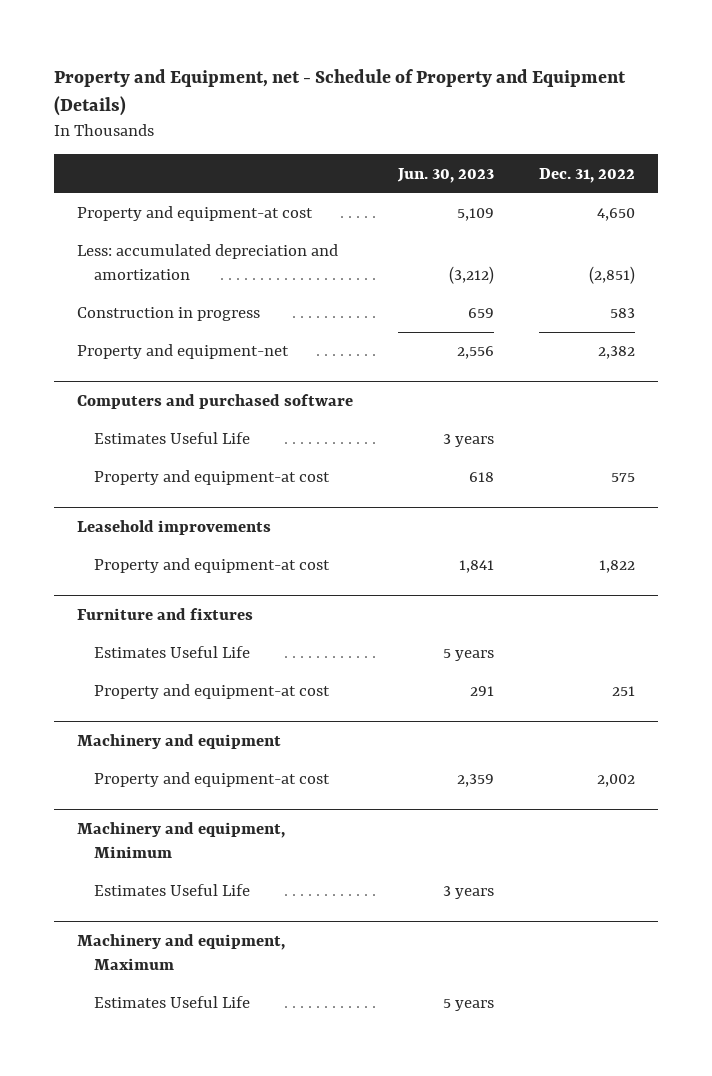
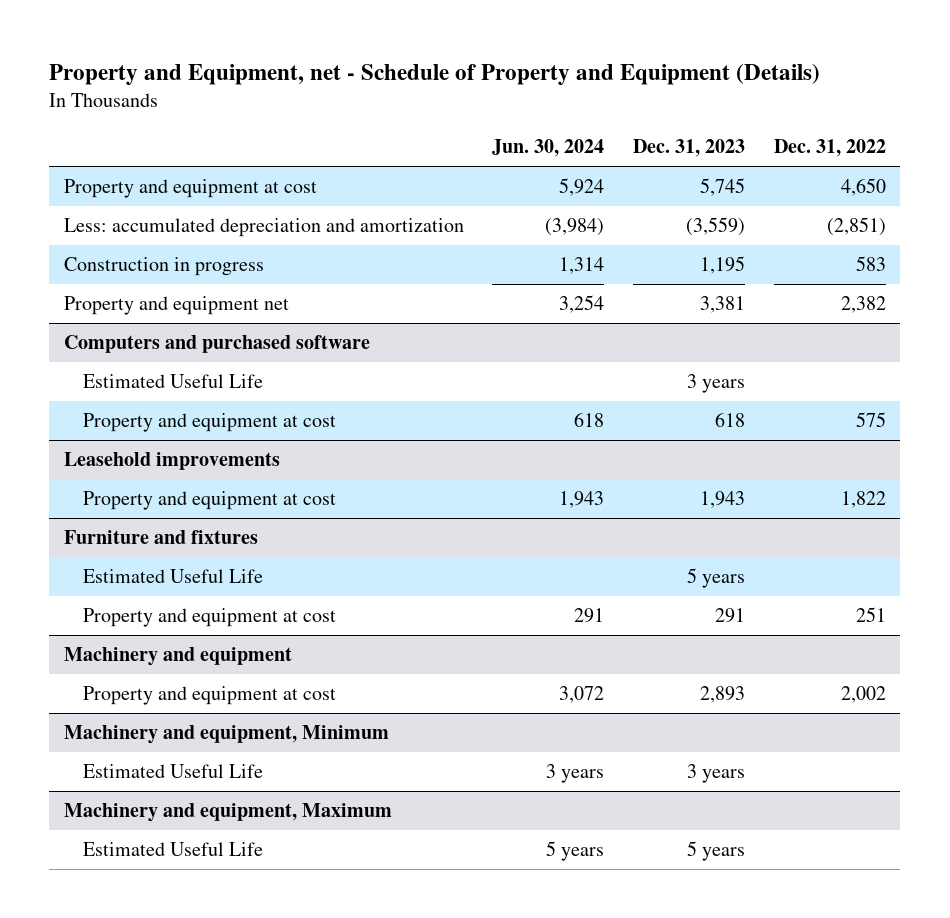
- | Jun. 30, 2023 | Dec. 31, 2022
+ | Jun. 30, 2024 | Dec. 31, 2023 | Dec. 31, 2022
- Property and equipment-at cost | 5,109 | 4,650
+ Property and equipment at cost | 5,924 | 5,745 | 4,650
- Property and equipment-net | 2,556 | 2,382
+ Property and equipment net | 3,254 | 3,381 | 2,382
@ Computers and purchased software
- Estimates Useful Life | 3 years |
- Property and equipment-at cost | 618 | 575
+ Estimated Useful Life | | 3 years |
+ Property and equipment at cost | 618 | 618 | 575
@ Leasehold improvements
- Property and equipment-at cost | 1,841 | 1,822
+ Property and equipment at cost | 1,943 | 1,943 | 1,822
@ Furniture and fixtures
- Estimates Useful Life | 5 years |
- Property and equipment-at cost | 291 | 251
+ Estimated Useful Life | | 5 years |
+ Property and equipment at cost | 291 | 291 | 251
@ Machinery and equipment
- Property and equipment-at cost | 2,359 | 2,002
+ Property and equipment at cost | 3,072 | 2,893 | 2,002
@ Machinery and equipment, Minimum
- Estimates Useful Life | 3 years |
+ Estimated Useful Life | 3 years | 3 years |
@ Machinery and equipment, Maximum
- Estimates Useful Life | 5 years |
+ Estimated Useful Life | 5 years | 5 years |

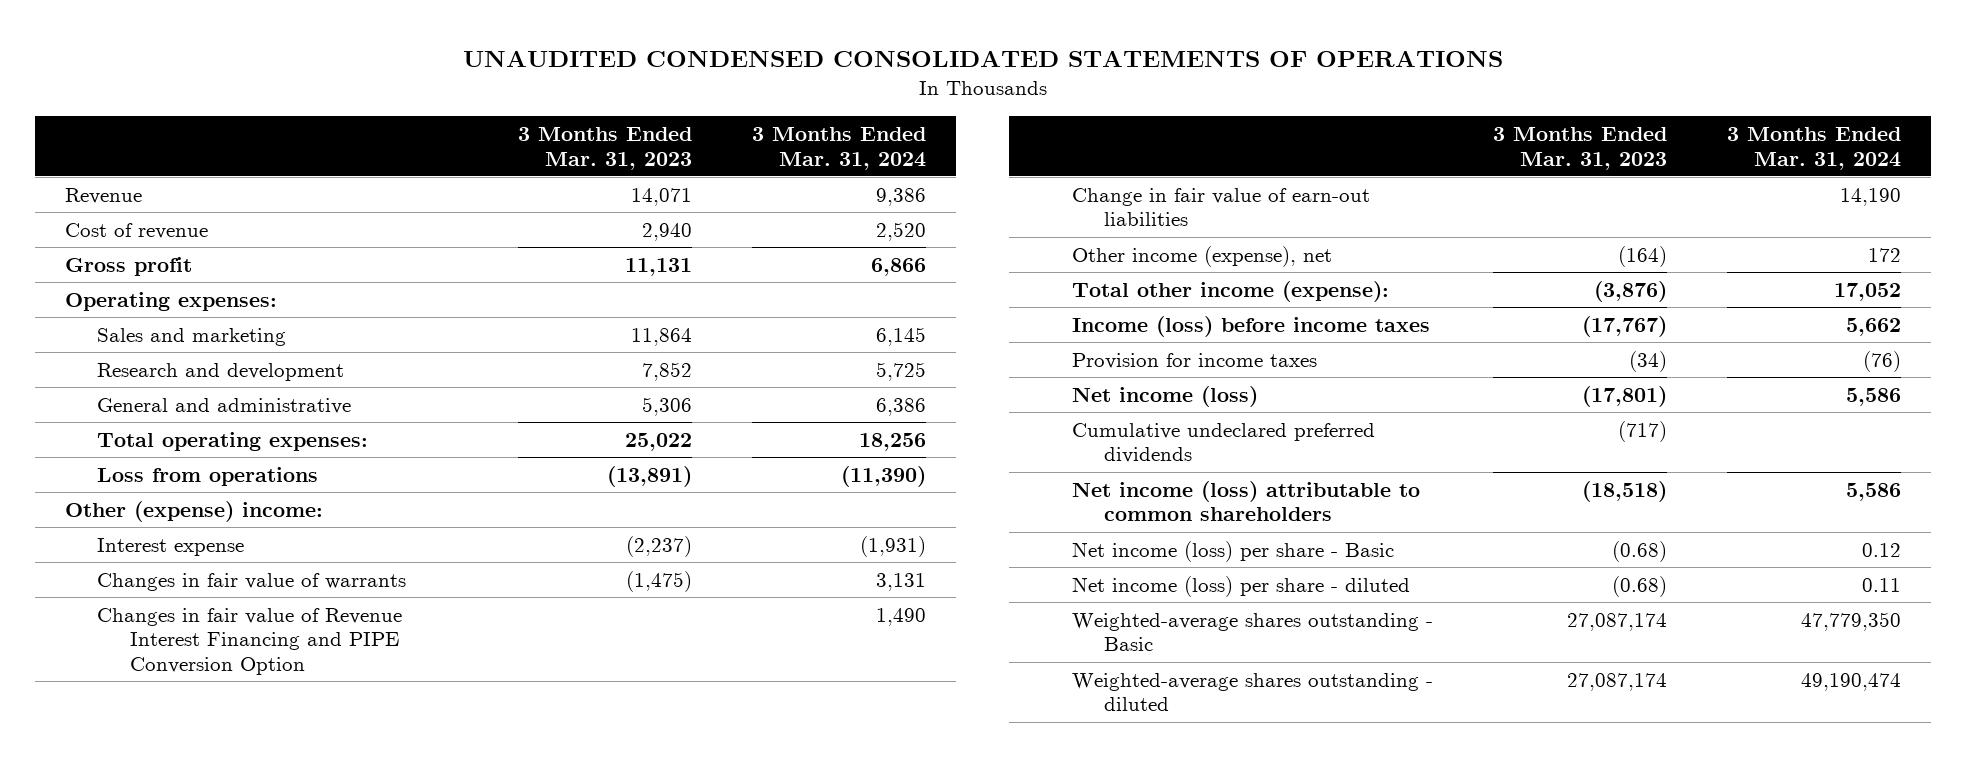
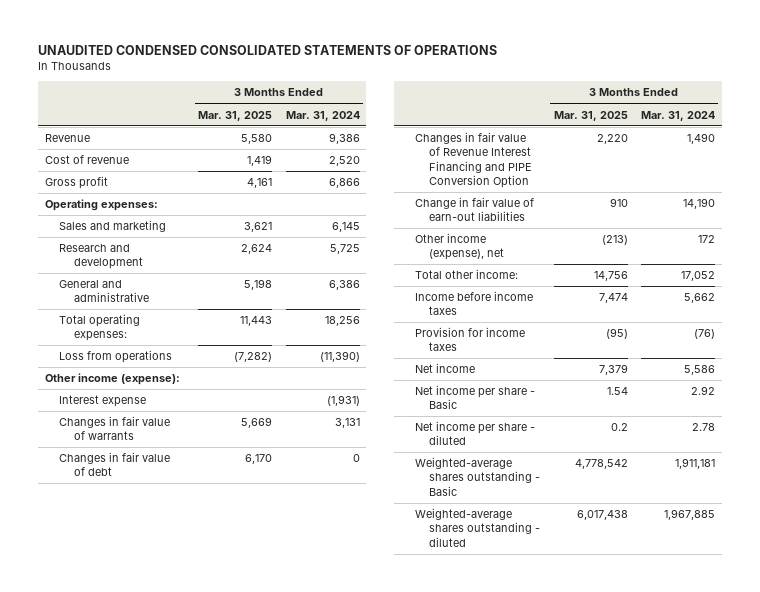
- | 3 Months Ended Mar. 31, 2023 | 3 Months Ended Mar. 31, 2024
+ | 3 Months Ended Mar. 31, 2025 | 3 Months Ended Mar. 31, 2024
- Other (expense) income:
+ Other income (expense):
+ Changes in fair value of debt | 6,170 | 0
- Total other income (expense): | (3,876) | 17,052
- Income (loss) before income taxes | (17,767) | 5,662
+ Total other income: | 14,756 | 17,052
+ Income before income taxes | 7,474 | 5,662
- Net income (loss) | (17,801) | 5,586
- Cumulative undeclared preferred dividends | (717) |
- Net income (loss) attributable to common shareholders | (18,518) | 5,586
- Net income (loss) per share - Basic | (0.68) | 0.12
- Net income (loss) per share - diluted | (0.68) | 0.11
- Weighted-average shares outstanding - Basic | 27,087,174 | 47,779,350
- Weighted-average shares outstanding - diluted | 27,087,174 | 49,190,474
+ Net income | 7,379 | 5,586
+ Net income per share - Basic | 1.54 | 2.92
+ Net income per share - diluted | 0.2 | 2.78
+ Weighted-average shares outstanding - Basic | 4,778,542 | 1,911,181
+ Weighted-average shares outstanding - diluted | 6,017,438 | 1,967,885

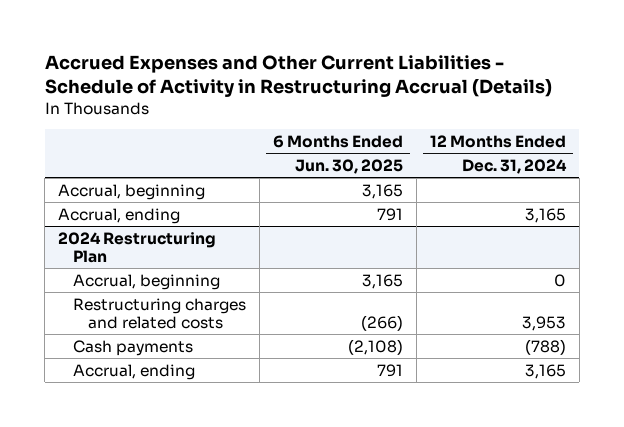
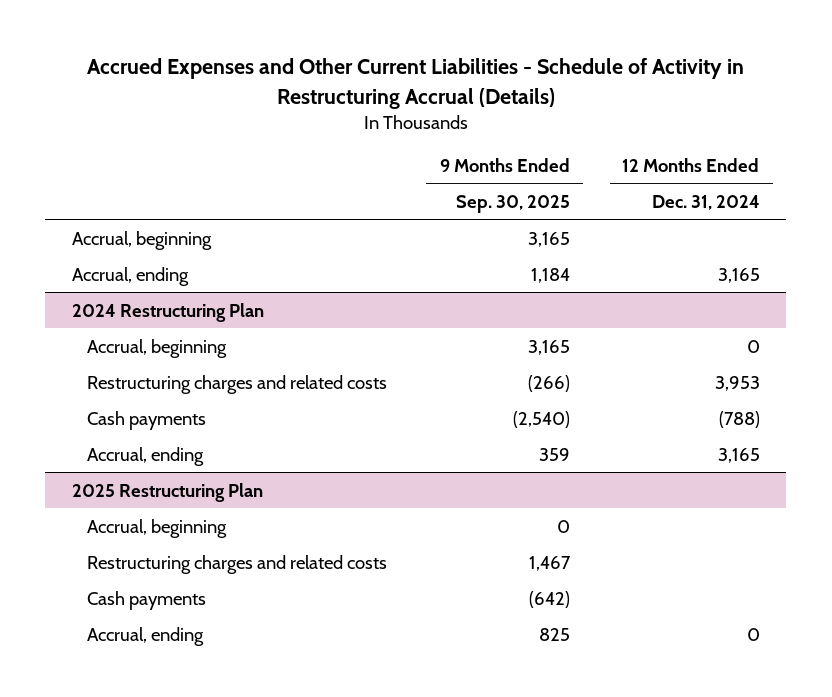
- | 6 Months Ended Jun. 30, 2025 | 12 Months Ended Dec. 31, 2024
+ | 9 Months Ended Sep. 30, 2025 | 12 Months Ended Dec. 31, 2024
+ 2025 Restructuring Plan
+ Accrual, beginning | 0 |
+ Restructuring charges and related costs | 1,467 |
+ Cash payments | (642) |
+ Accrual, ending | 825 | 0

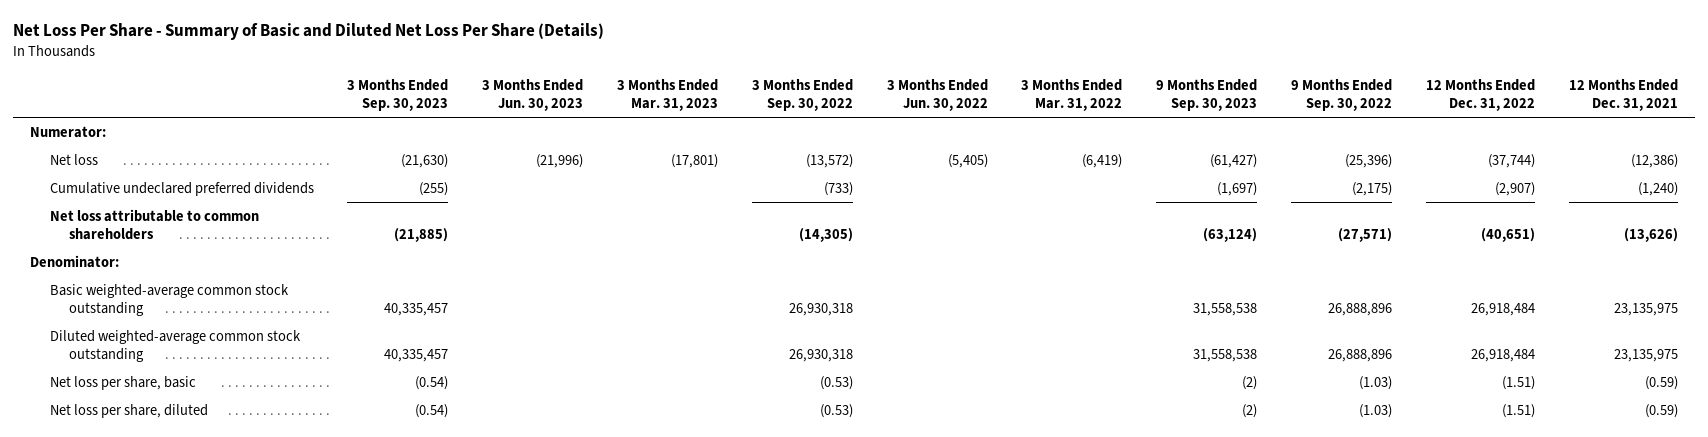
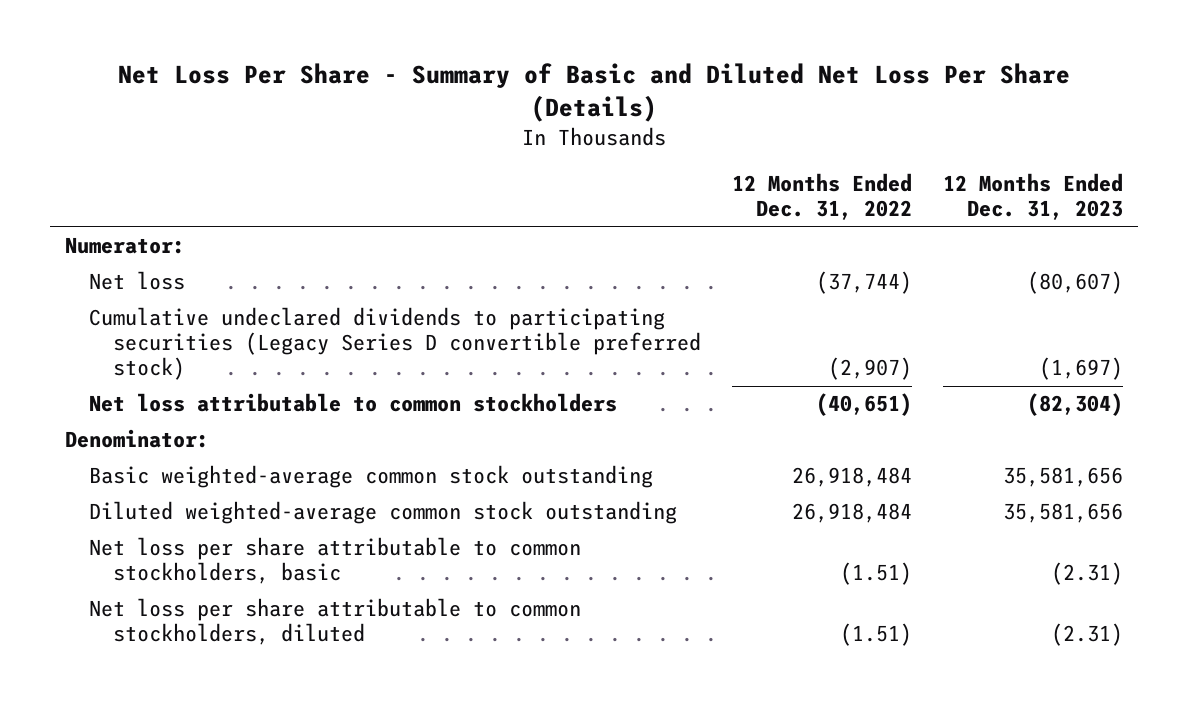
- | 3 Months Ended Sep. 30, 2023 | 3 Months Ended Jun. 30, 2023 | 3 Months Ended Mar. 31, 2023 | 3 Months Ended Sep. 30, 2022 | 3 Months Ended Jun. 30, 2022 | 3 Months Ended Mar. 31, 2022 | 9 Months Ended Sep. 30, 2023 | 9 Months Ended Sep. 30, 2022 | 12 Months Ended Dec. 31, 2022 | 12 Months Ended Dec. 31, 2021
+ | 12 Months Ended Dec. 31, 2022 | 12 Months Ended Dec. 31, 2023
- Cumulative undeclared preferred dividends | (255) | | | (733) | | | (1,697) | (2,175) | (2,907) | (1,240)
- Net loss attributable to common shareholders | (21,885) | | | (14,305) | | | (63,124) | (27,571) | (40,651) | (13,626)
+ Cumulative undeclared dividends to participating securities (Legacy Series D convertible preferred stock) | (2,907) | (1,697)
+ Net loss attributable to common stockholders | (40,651) | (82,304)
- Net loss per share, basic | (0.54) | | | (0.53) | | | (2) | (1.03) | (1.51) | (0.59)
- Net loss per share, diluted | (0.54) | | | (0.53) | | | (2) | (1.03) | (1.51) | (0.59)
+ Net loss per share attributable to common stockholders, basic | (1.51) | (2.31)
+ Net loss per share attributable to common stockholders, diluted | (1.51) | (2.31)

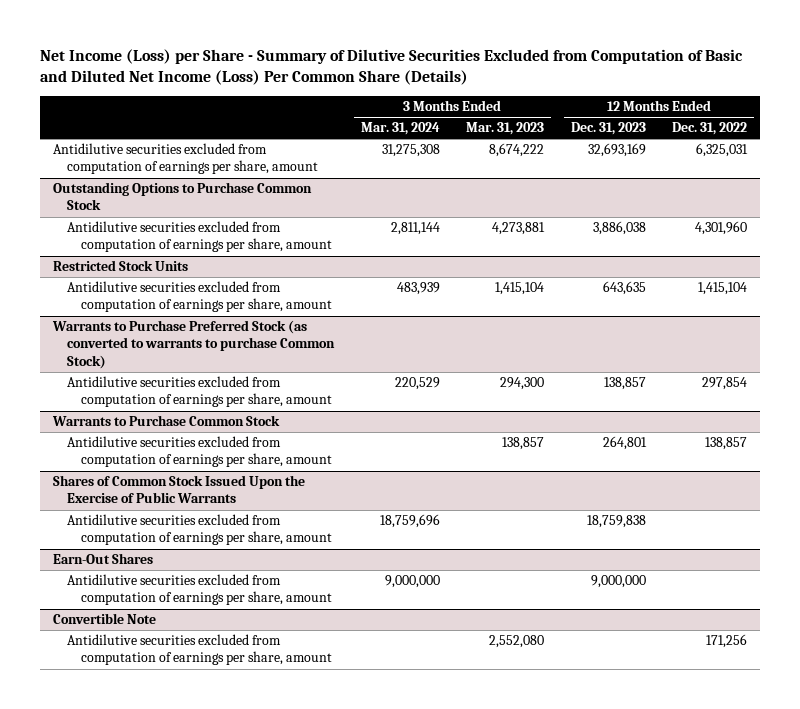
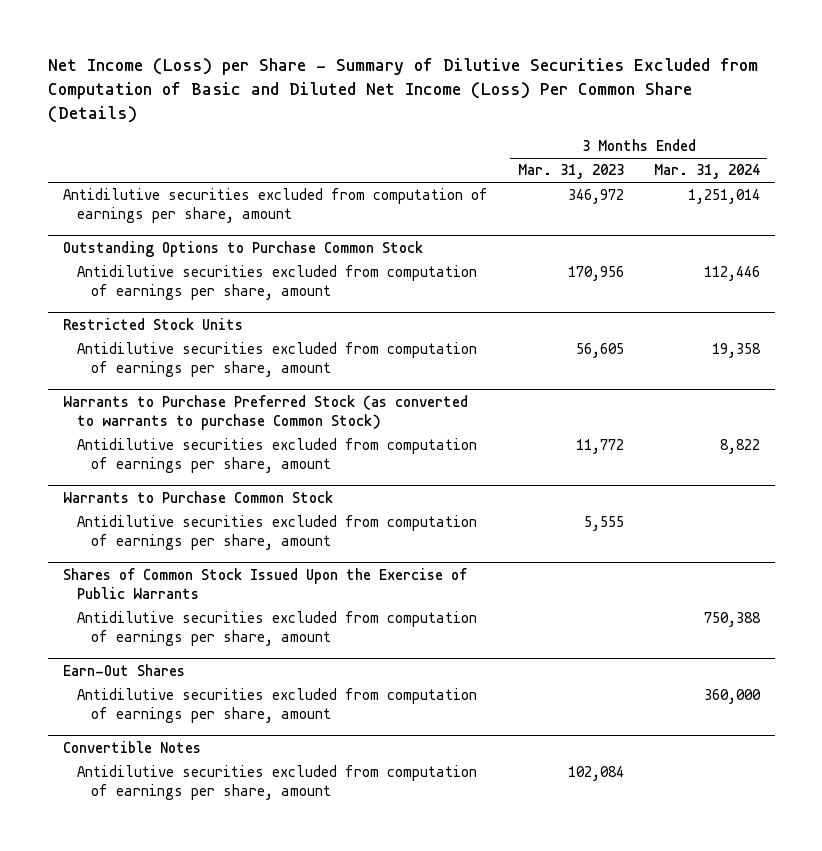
- | 3 Months Ended Mar. 31, 2024 | 3 Months Ended Mar. 31, 2023 | 12 Months Ended Dec. 31, 2023 | 12 Months Ended Dec. 31, 2022
+ | 3 Months Ended Mar. 31, 2023 | 3 Months Ended Mar. 31, 2024
- Antidilutive securities excluded from computation of earnings per share, amount | 31,275,308 | 8,674,222 | 32,693,169 | 6,325,031
+ Antidilutive securities excluded from computation of earnings per share, amount | 346,972 | 1,251,014
@ Outstanding Options to Purchase Common Stock
- Antidilutive securities excluded from computation of earnings per share, amount | 2,811,144 | 4,273,881 | 3,886,038 | 4,301,960
+ Antidilutive securities excluded from computation of earnings per share, amount | 170,956 | 112,446
@ Restricted Stock Units
- Antidilutive securities excluded from computation of earnings per share, amount | 483,939 | 1,415,104 | 643,635 | 1,415,104
+ Antidilutive securities excluded from computation of earnings per share, amount | 56,605 | 19,358
@ Warrants to Purchase Preferred Stock (as converted to warrants to purchase Common Stock)
- Antidilutive securities excluded from computation of earnings per share, amount | 220,529 | 294,300 | 138,857 | 297,854
+ Antidilutive securities excluded from computation of earnings per share, amount | 11,772 | 8,822
@ Warrants to Purchase Common Stock
- Antidilutive securities excluded from computation of earnings per share, amount | | 138,857 | 264,801 | 138,857
+ Antidilutive securities excluded from computation of earnings per share, amount | 5,555 |
@ Shares of Common Stock Issued Upon the Exercise of Public Warrants
- Antidilutive securities excluded from computation of earnings per share, amount | 18,759,696 | | 18,759,838 |
+ Antidilutive securities excluded from computation of earnings per share, amount | | 750,388
@ Earn-Out Shares
- Antidilutive securities excluded from computation of earnings per share, amount | 9,000,000 | | 9,000,000 |
- Convertible Note
- Antidilutive securities excluded from computation of earnings per share, amount | | 2,552,080 | | 171,256
@ Earn-Out Shares
+ Antidilutive securities excluded from computation of earnings per share, amount | | 360,000
+ Convertible Notes
+ Antidilutive securities excluded from computation of earnings per share, amount | 102,084 |

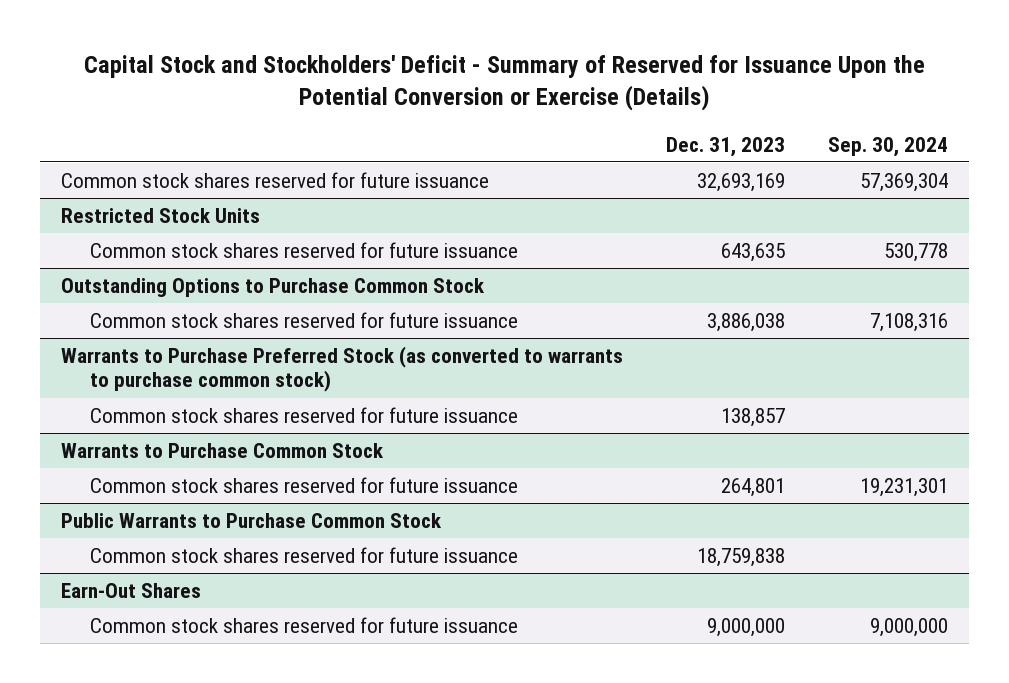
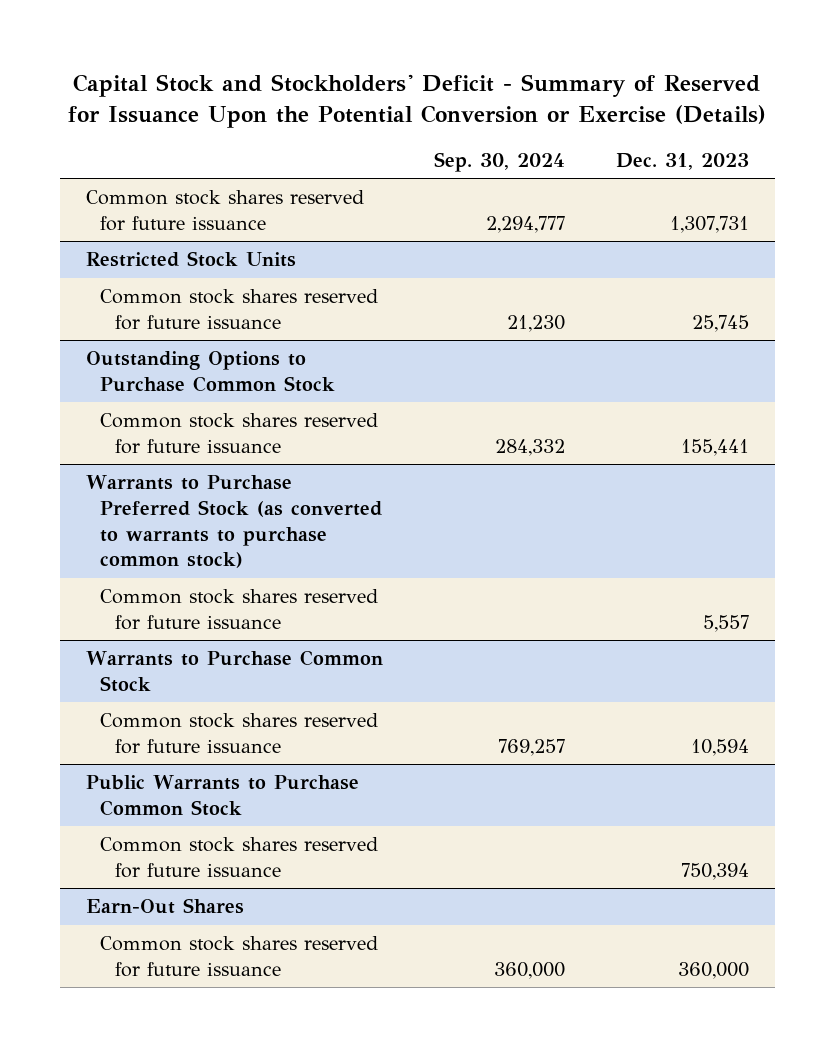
- | Dec. 31, 2023 | Sep. 30, 2024
+ | Sep. 30, 2024 | Dec. 31, 2023
- Common stock shares reserved for future issuance | 32,693,169 | 57,369,304
+ Common stock shares reserved for future issuance | 2,294,777 | 1,307,731
@ Restricted Stock Units
- Common stock shares reserved for future issuance | 643,635 | 530,778
+ Common stock shares reserved for future issuance | 21,230 | 25,745
@ Outstanding Options to Purchase Common Stock
- Common stock shares reserved for future issuance | 3,886,038 | 7,108,316
+ Common stock shares reserved for future issuance | 284,332 | 155,441
@ Warrants to Purchase Preferred Stock (as converted to warrants to purchase common stock)
- Common stock shares reserved for future issuance | 138,857 |
+ Common stock shares reserved for future issuance | | 5,557
@ Warrants to Purchase Common Stock
- Common stock shares reserved for future issuance | 264,801 | 19,231,301
+ Common stock shares reserved for future issuance | 769,257 | 10,594
@ Public Warrants to Purchase Common Stock
- Common stock shares reserved for future issuance | 18,759,838 |
+ Common stock shares reserved for future issuance | | 750,394
@ Earn-Out Shares
- Common stock shares reserved for future issuance | 9,000,000 | 9,000,000
+ Common stock shares reserved for future issuance | 360,000 | 360,000

